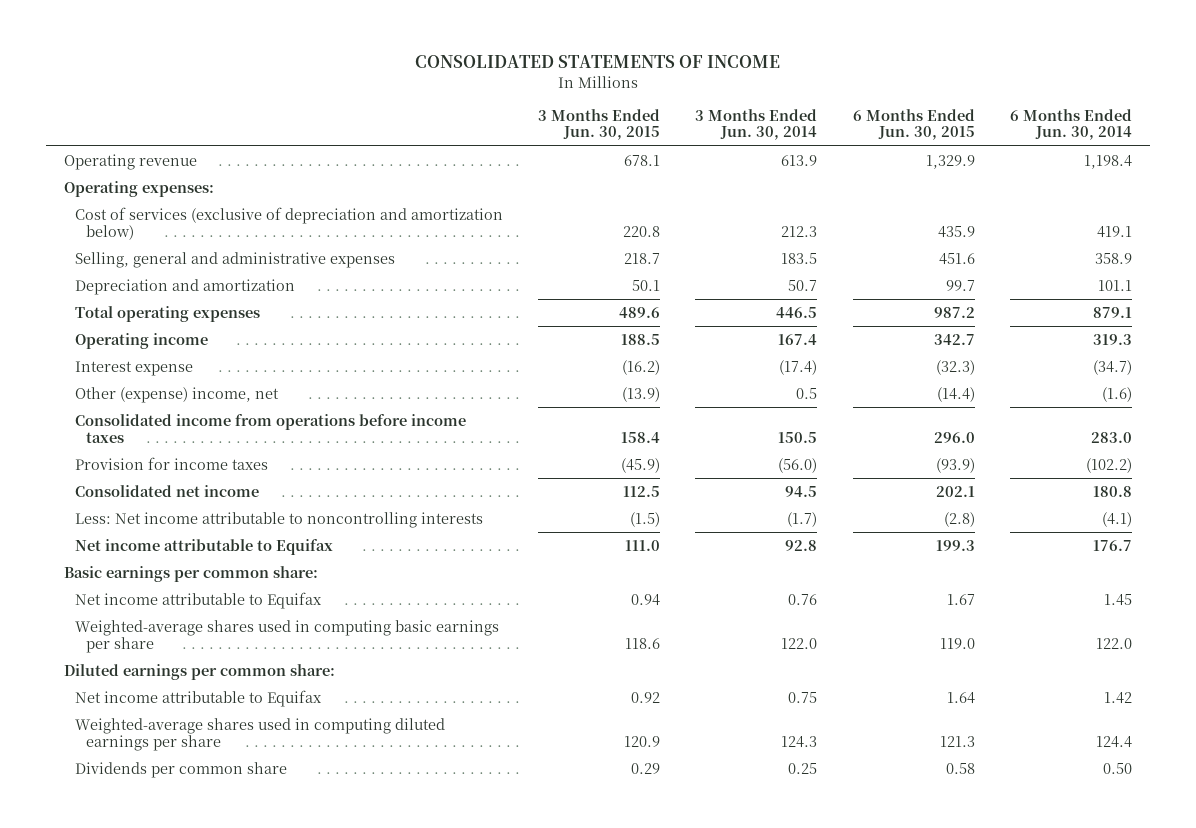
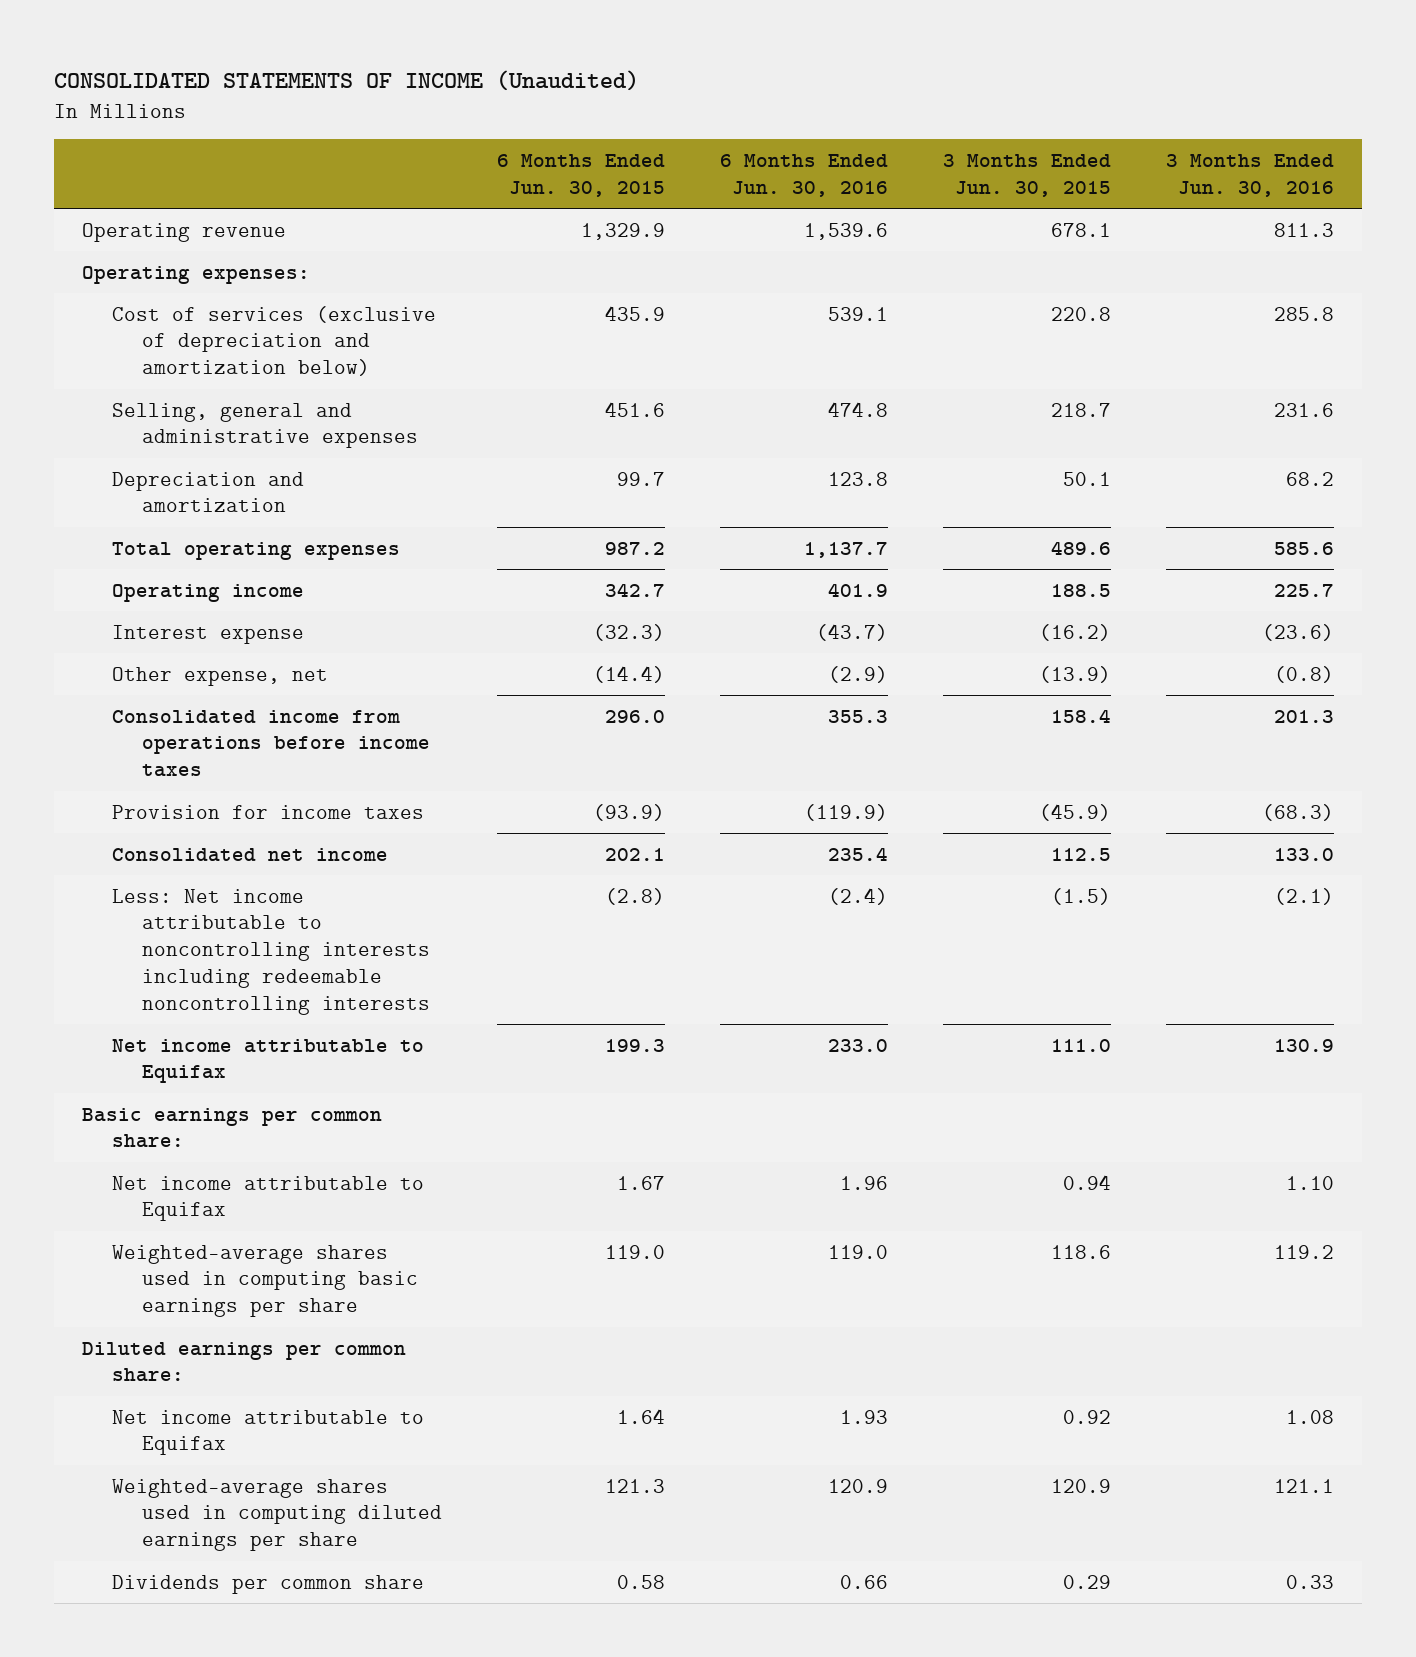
- CONSOLIDATED STATEMENTS OF INCOME
+ CONSOLIDATED STATEMENTS OF INCOME (Unaudited)
- | 3 Months Ended Jun. 30, 2015 | 3 Months Ended Jun. 30, 2014 | 6 Months Ended Jun. 30, 2015 | 6 Months Ended Jun. 30, 2014
+ | 6 Months Ended Jun. 30, 2015 | 6 Months Ended Jun. 30, 2016 | 3 Months Ended Jun. 30, 2015 | 3 Months Ended Jun. 30, 2016
- Other (expense) income, net | (13.9) | 0.5 | (14.4) | (1.6)
+ Other expense, net | (14.4) | (2.9) | (13.9) | (0.8)
- Less: Net income attributable to noncontrolling interests | (1.5) | (1.7) | (2.8) | (4.1)
+ Less: Net income attributable to noncontrolling interests including redeemable noncontrolling interests | (2.8) | (2.4) | (1.5) | (2.1)

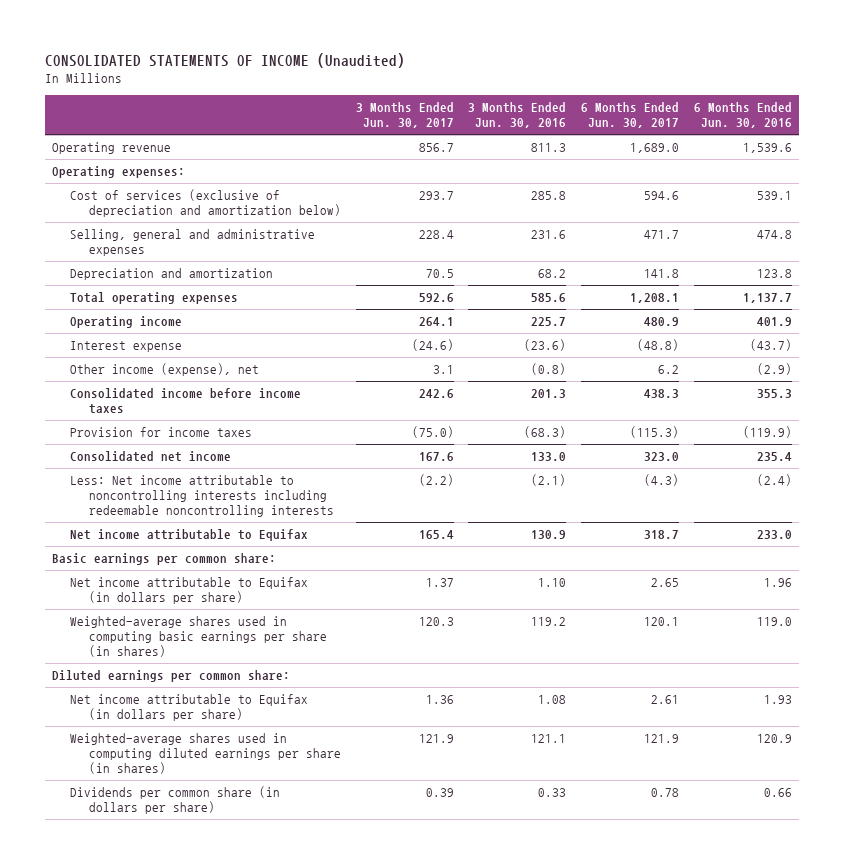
- | 6 Months Ended Jun. 30, 2015 | 6 Months Ended Jun. 30, 2016 | 3 Months Ended Jun. 30, 2015 | 3 Months Ended Jun. 30, 2016
+ | 3 Months Ended Jun. 30, 2017 | 3 Months Ended Jun. 30, 2016 | 6 Months Ended Jun. 30, 2017 | 6 Months Ended Jun. 30, 2016
- Other expense, net | (14.4) | (2.9) | (13.9) | (0.8)
- Consolidated income from operations before income taxes | 296.0 | 355.3 | 158.4 | 201.3
+ Other income (expense), net | 3.1 | (0.8) | 6.2 | (2.9)
+ Consolidated income before income taxes | 242.6 | 201.3 | 438.3 | 355.3
- Net income attributable to Equifax | 1.67 | 1.96 | 0.94 | 1.10
- Weighted-average shares used in computing basic earnings per share | 119.0 | 119.0 | 118.6 | 119.2
+ Net income attributable to Equifax (in dollars per share) | 1.37 | 1.10 | 2.65 | 1.96
+ Weighted-average shares used in computing basic earnings per share (in shares) | 120.3 | 119.2 | 120.1 | 119.0
- Net income attributable to Equifax | 1.64 | 1.93 | 0.92 | 1.08
- Weighted-average shares used in computing diluted earnings per share | 121.3 | 120.9 | 120.9 | 121.1
- Dividends per common share | 0.58 | 0.66 | 0.29 | 0.33
+ Net income attributable to Equifax (in dollars per share) | 1.36 | 1.08 | 2.61 | 1.93
+ Weighted-average shares used in computing diluted earnings per share (in shares) | 121.9 | 121.1 | 121.9 | 120.9
+ Dividends per common share (in dollars per share) | 0.39 | 0.33 | 0.78 | 0.66

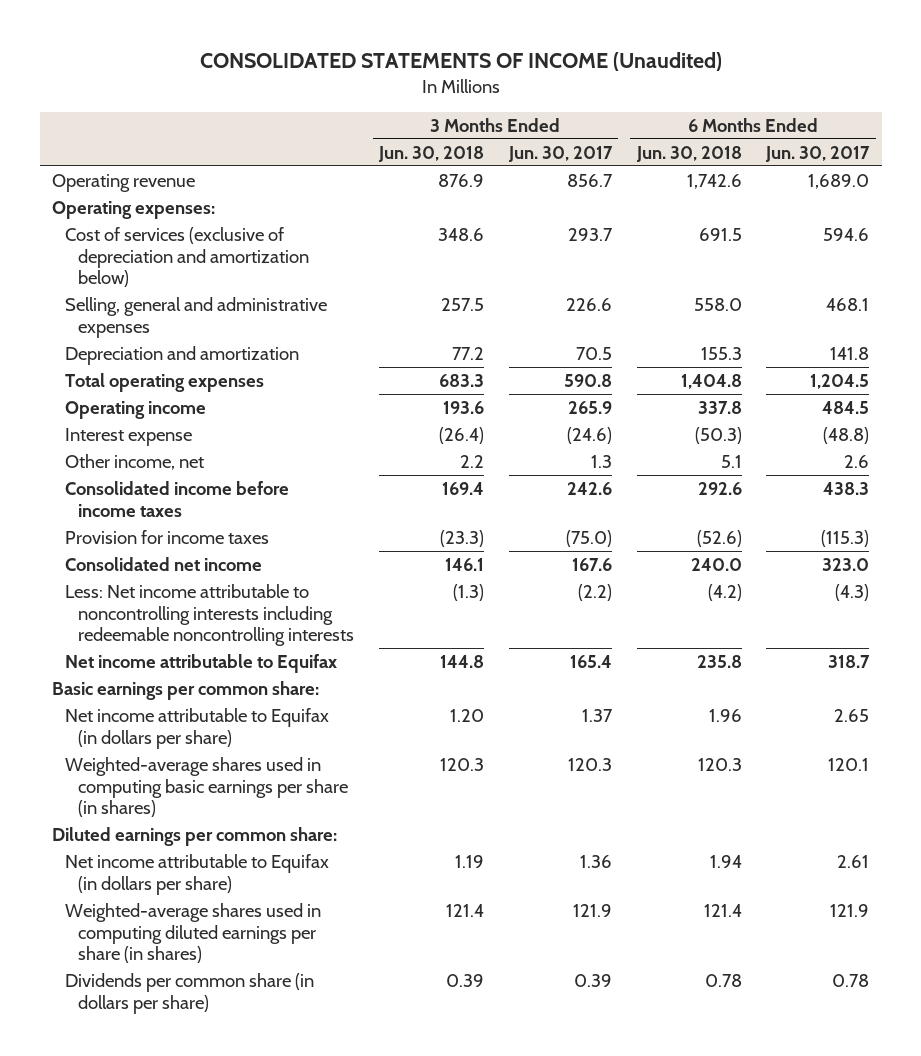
- | 3 Months Ended Jun. 30, 2017 | 3 Months Ended Jun. 30, 2016 | 6 Months Ended Jun. 30, 2017 | 6 Months Ended Jun. 30, 2016
+ | 3 Months Ended Jun. 30, 2018 | 3 Months Ended Jun. 30, 2017 | 6 Months Ended Jun. 30, 2018 | 6 Months Ended Jun. 30, 2017
- Selling, general and administrative expenses | 228.4 | 231.6 | 471.7 | 474.8
+ Selling, general and administrative expenses | 257.5 | 226.6 | 558.0 | 468.1
- Total operating expenses | 592.6 | 585.6 | 1,208.1 | 1,137.7
- Operating income | 264.1 | 225.7 | 480.9 | 401.9
+ Total operating expenses | 683.3 | 590.8 | 1,404.8 | 1,204.5
+ Operating income | 193.6 | 265.9 | 337.8 | 484.5
- Other income (expense), net | 3.1 | (0.8) | 6.2 | (2.9)
+ Other income, net | 2.2 | 1.3 | 5.1 | 2.6

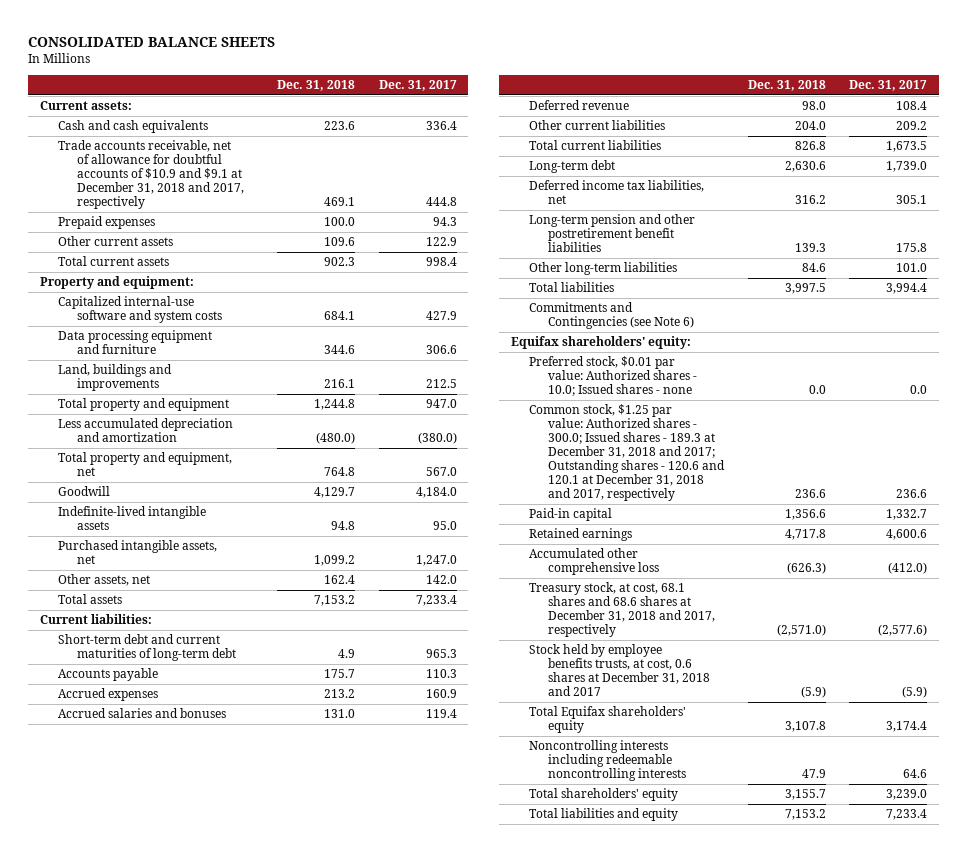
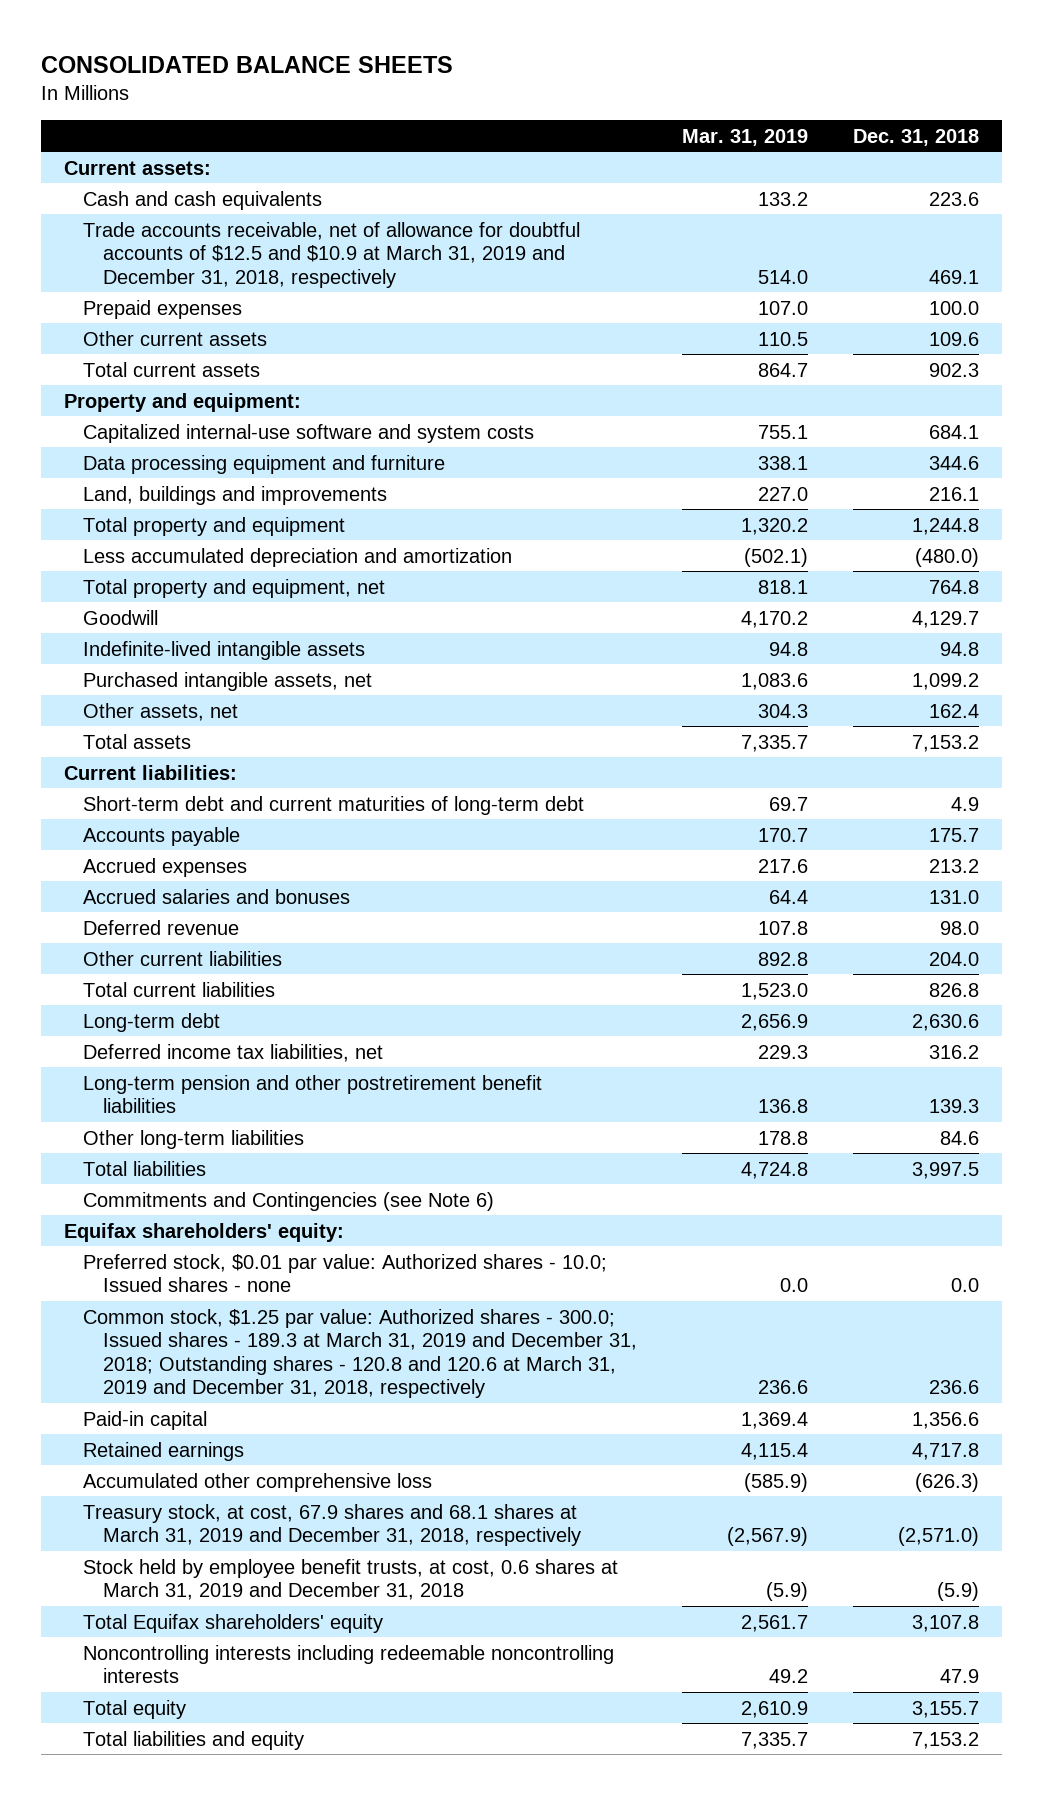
- | Dec. 31, 2018 | Dec. 31, 2017
+ | Mar. 31, 2019 | Dec. 31, 2018
- Trade accounts receivable, net of allowance for doubtful accounts of $10.9 and $9.1 at December 31, 2018 and 2017, respectively | 469.1 | 444.8
+ Trade accounts receivable, net of allowance for doubtful accounts of $12.5 and $10.9 at March 31, 2019 and December 31, 2018, respectively | 514.0 | 469.1
- Common stock, $1.25 par value: Authorized shares - 300.0; Issued shares - 189.3 at December 31, 2018 and 2017; Outstanding shares - 120.6 and 120.1 at December 31, 2018 and 2017, respectively | 236.6 | 236.6
+ Common stock, $1.25 par value: Authorized shares - 300.0; Issued shares - 189.3 at March 31, 2019 and December 31, 2018; Outstanding shares - 120.8 and 120.6 at March 31, 2019 and December 31, 2018, respectively | 236.6 | 236.6
- Treasury stock, at cost, 68.1 shares and 68.6 shares at December 31, 2018 and 2017, respectively | (2,571.0) | (2,577.6)
- Stock held by employee benefits trusts, at cost, 0.6 shares at December 31, 2018 and 2017 | (5.9) | (5.9)
+ Treasury stock, at cost, 67.9 shares and 68.1 shares at March 31, 2019 and December 31, 2018, respectively | (2,567.9) | (2,571.0)
+ Stock held by employee benefit trusts, at cost, 0.6 shares at March 31, 2019 and December 31, 2018 | (5.9) | (5.9)
- Total shareholders' equity | 3,155.7 | 3,239.0
+ Total equity | 2,610.9 | 3,155.7

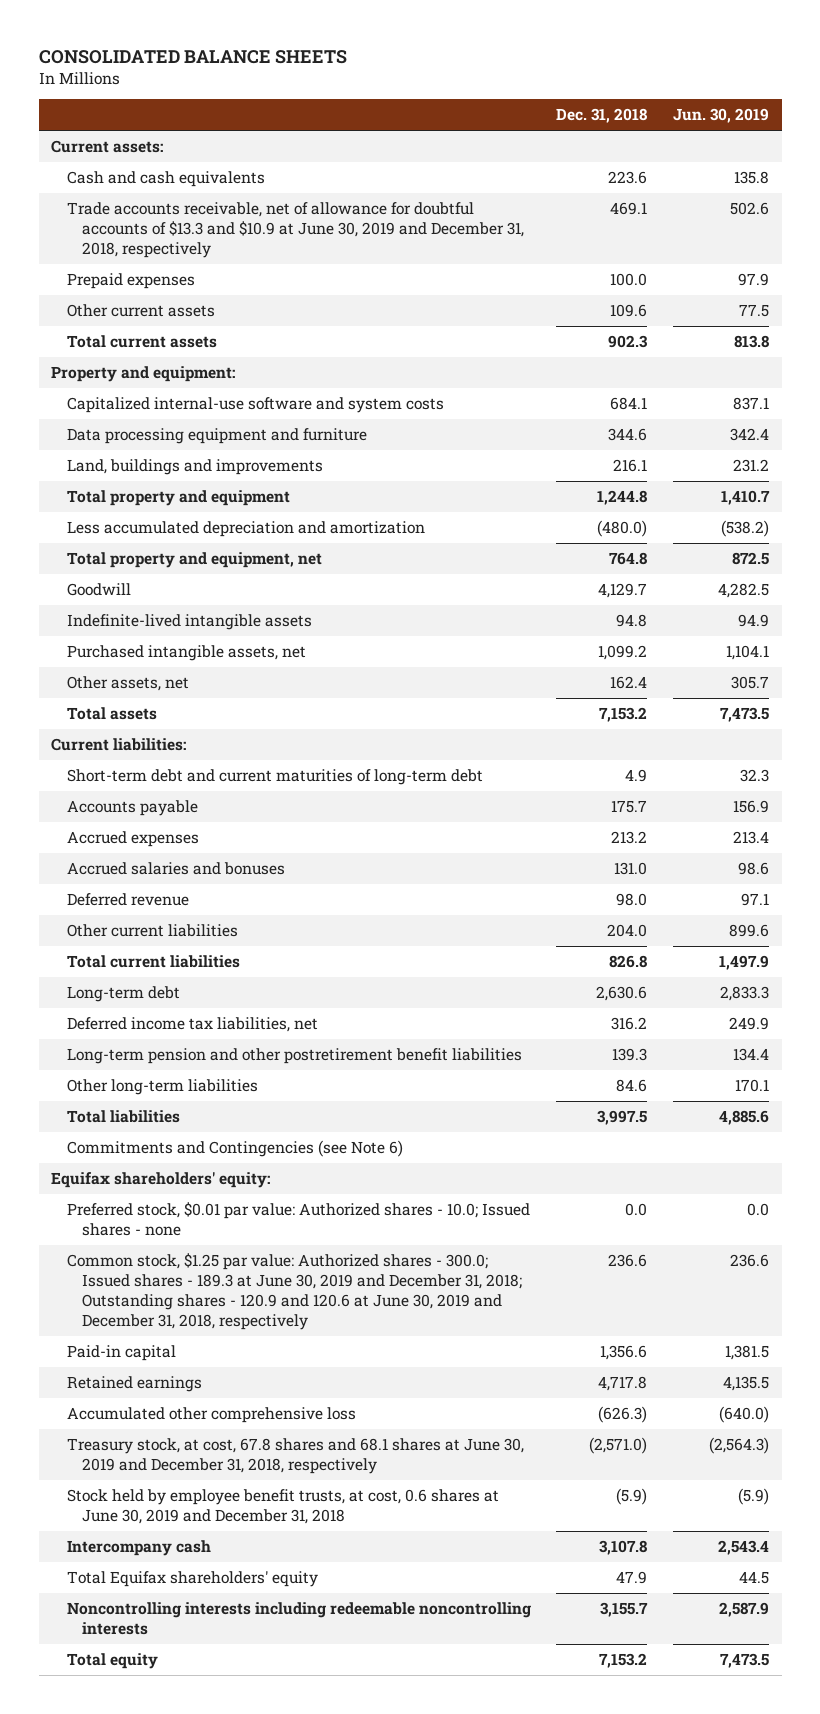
- | Mar. 31, 2019 | Dec. 31, 2018
+ | Dec. 31, 2018 | Jun. 30, 2019
- Trade accounts receivable, net of allowance for doubtful accounts of $12.5 and $10.9 at March 31, 2019 and December 31, 2018, respectively | 514.0 | 469.1
+ Trade accounts receivable, net of allowance for doubtful accounts of $13.3 and $10.9 at June 30, 2019 and December 31, 2018, respectively | 469.1 | 502.6
- Common stock, $1.25 par value: Authorized shares - 300.0; Issued shares - 189.3 at March 31, 2019 and December 31, 2018; Outstanding shares - 120.8 and 120.6 at March 31, 2019 and December 31, 2018, respectively | 236.6 | 236.6
+ Common stock, $1.25 par value: Authorized shares - 300.0; Issued shares - 189.3 at June 30, 2019 and December 31, 2018; Outstanding shares - 120.9 and 120.6 at June 30, 2019 and December 31, 2018, respectively | 236.6 | 236.6
- Treasury stock, at cost, 67.9 shares and 68.1 shares at March 31, 2019 and December 31, 2018, respectively | (2,567.9) | (2,571.0)
- Stock held by employee benefit trusts, at cost, 0.6 shares at March 31, 2019 and December 31, 2018 | (5.9) | (5.9)
- Total Equifax shareholders' equity | 2,561.7 | 3,107.8
- Noncontrolling interests including redeemable noncontrolling interests | 49.2 | 47.9
- Total equity | 2,610.9 | 3,155.7
- Total liabilities and equity | 7,335.7 | 7,153.2
+ Treasury stock, at cost, 67.8 shares and 68.1 shares at June 30, 2019 and December 31, 2018, respectively | (2,571.0) | (2,564.3)
+ Stock held by employee benefit trusts, at cost, 0.6 shares at June 30, 2019 and December 31, 2018 | (5.9) | (5.9)
+ Intercompany cash | 3,107.8 | 2,543.4
+ Total Equifax shareholders' equity | 47.9 | 44.5
+ Noncontrolling interests including redeemable noncontrolling interests | 3,155.7 | 2,587.9
+ Total equity | 7,153.2 | 7,473.5

